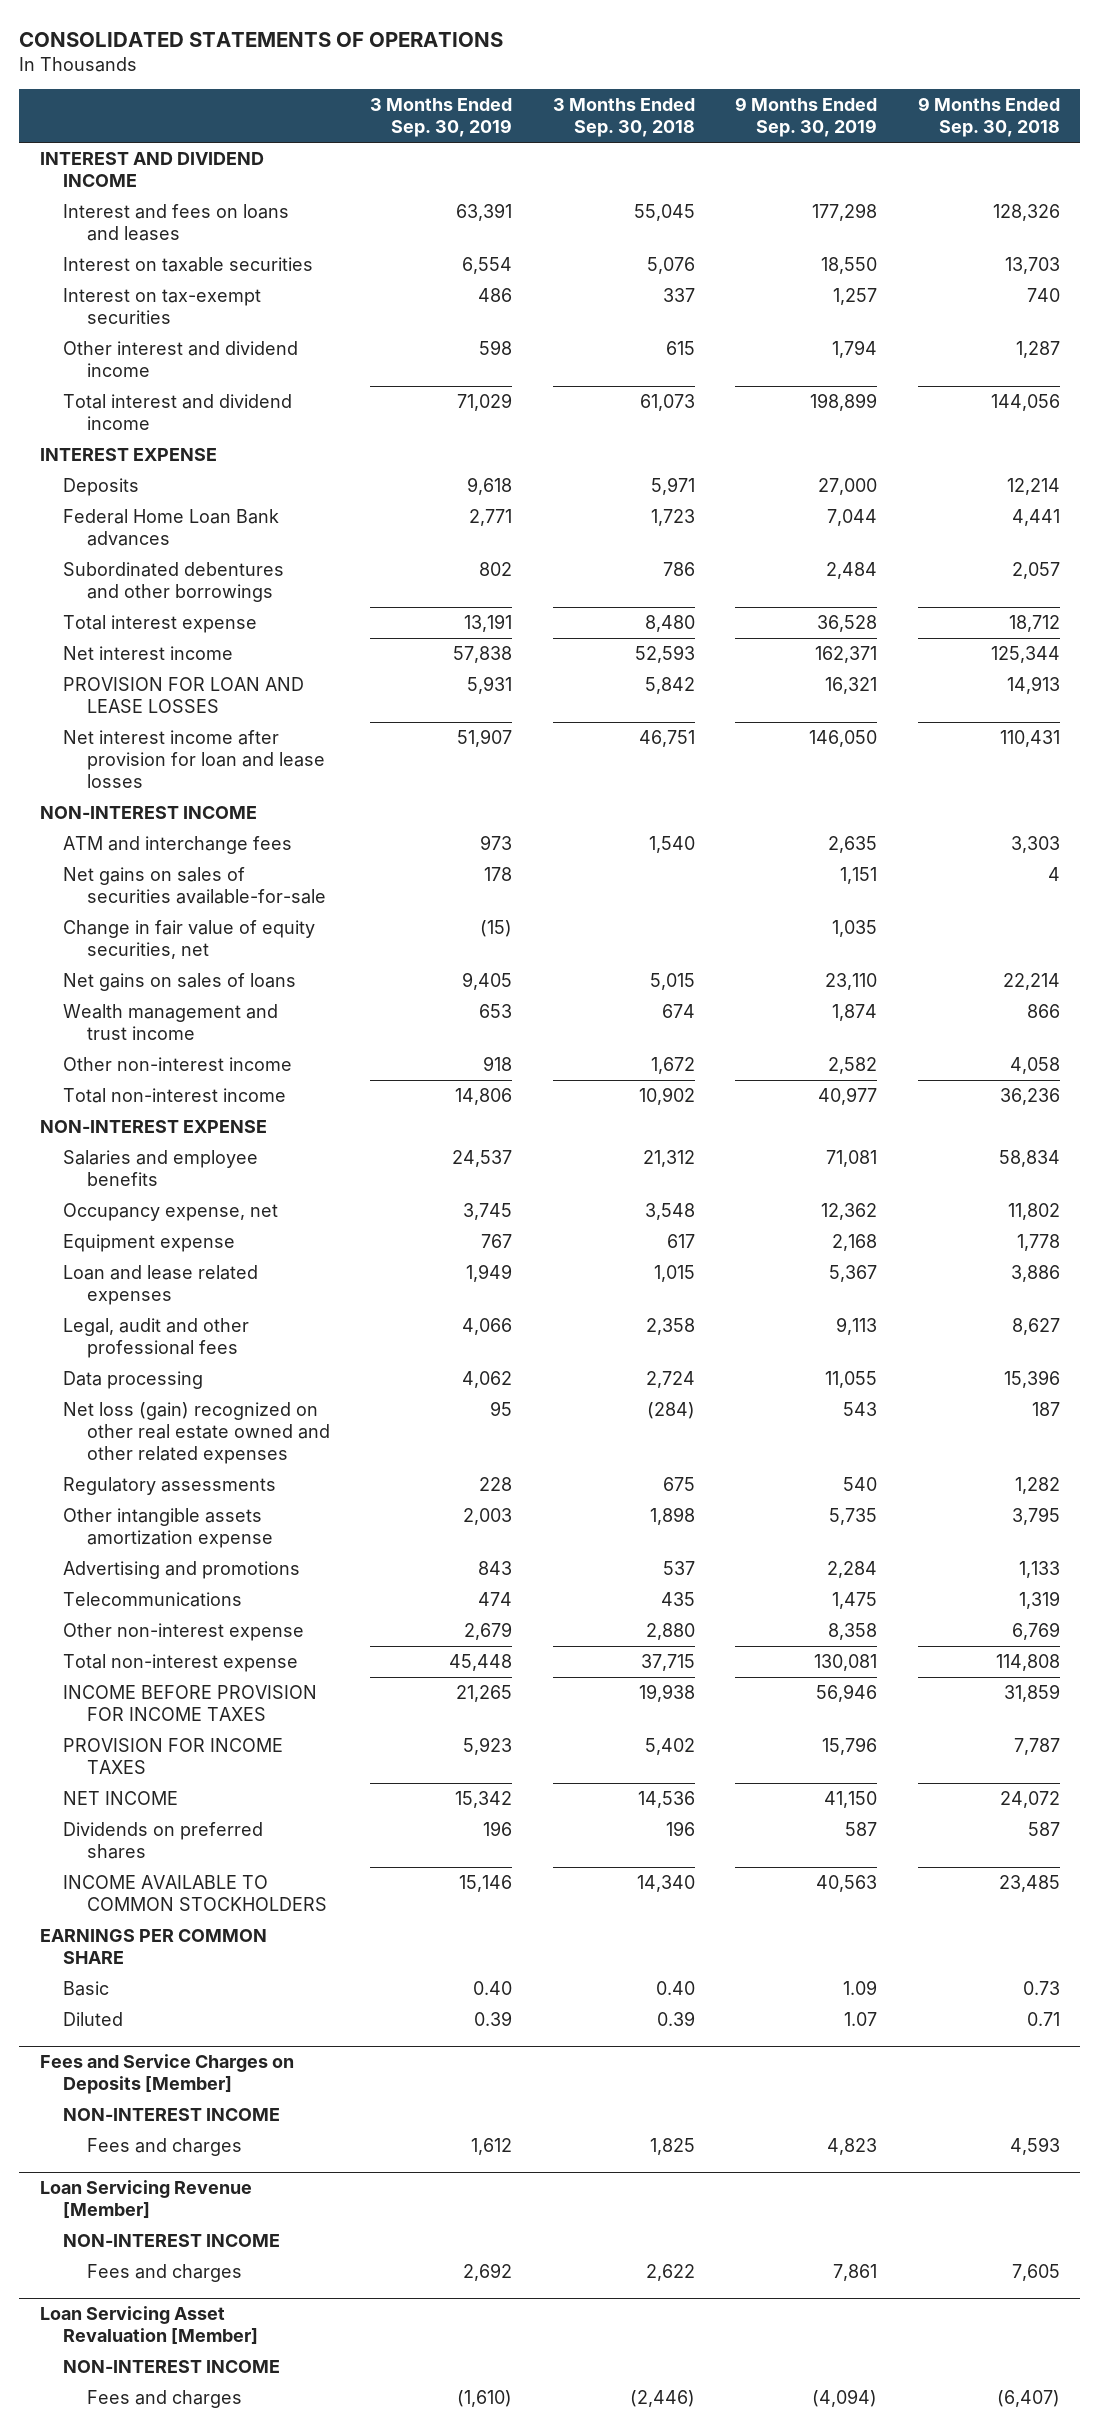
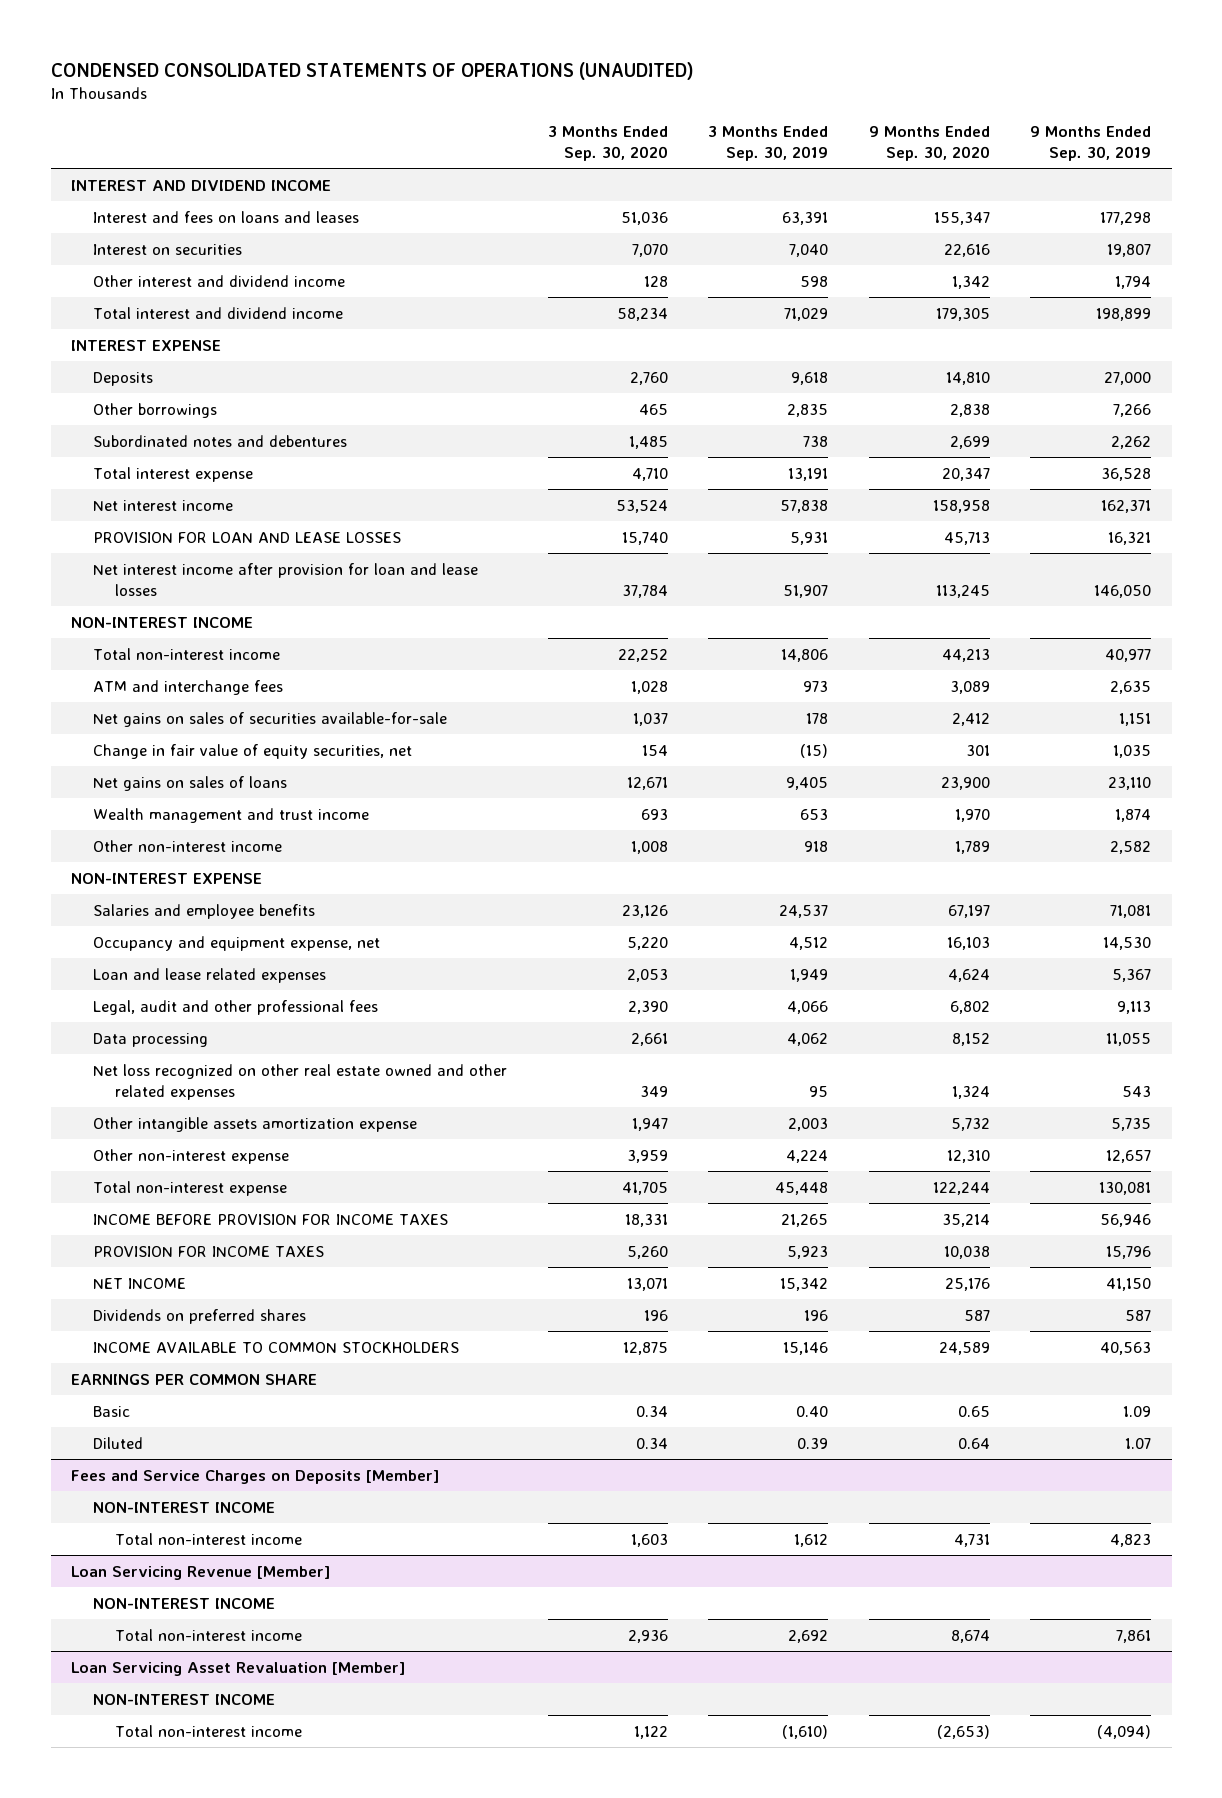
- CONSOLIDATED STATEMENTS OF OPERATIONS
+ CONDENSED CONSOLIDATED STATEMENTS OF OPERATIONS (UNAUDITED)
- | 3 Months Ended Sep. 30, 2019 | 3 Months Ended Sep. 30, 2018 | 9 Months Ended Sep. 30, 2019 | 9 Months Ended Sep. 30, 2018
+ | 3 Months Ended Sep. 30, 2020 | 3 Months Ended Sep. 30, 2019 | 9 Months Ended Sep. 30, 2020 | 9 Months Ended Sep. 30, 2019
- Interest on taxable securities | 6,554 | 5,076 | 18,550 | 13,703
- Interest on tax-exempt securities | 486 | 337 | 1,257 | 740
+ Interest on securities | 7,070 | 7,040 | 22,616 | 19,807
- Federal Home Loan Bank advances | 2,771 | 1,723 | 7,044 | 4,441
- Subordinated debentures and other borrowings | 802 | 786 | 2,484 | 2,057
+ Other borrowings | 465 | 2,835 | 2,838 | 7,266
+ Subordinated notes and debentures | 1,485 | 738 | 2,699 | 2,262
moved up: Total non-interest income | 22,252 | 14,806 | 44,213 | 40,977
- Occupancy expense, net | 3,745 | 3,548 | 12,362 | 11,802
- Equipment expense | 767 | 617 | 2,168 | 1,778
+ Occupancy and equipment expense, net | 5,220 | 4,512 | 16,103 | 14,530
- Net loss (gain) recognized on other real estate owned and other related expenses | 95 | (284) | 543 | 187
- Regulatory assessments | 228 | 675 | 540 | 1,282
+ Net loss recognized on other real estate owned and other related expenses | 349 | 95 | 1,324 | 543
- Advertising and promotions | 843 | 537 | 2,284 | 1,133
- Telecommunications | 474 | 435 | 1,475 | 1,319
- Other non-interest expense | 2,679 | 2,880 | 8,358 | 6,769
+ Other non-interest expense | 3,959 | 4,224 | 12,310 | 12,657
@ Fees and Service Charges on Deposits [Member]
- Fees and charges | 1,612 | 1,825 | 4,823 | 4,593
+ Total non-interest income | 1,603 | 1,612 | 4,731 | 4,823
@ Loan Servicing Revenue [Member]
- Fees and charges | 2,692 | 2,622 | 7,861 | 7,605
+ Total non-interest income | 2,936 | 2,692 | 8,674 | 7,861
@ Loan Servicing Asset Revaluation [Member]
- Fees and charges | (1,610) | (2,446) | (4,094) | (6,407)
+ Total non-interest income | 1,122 | (1,610) | (2,653) | (4,094)

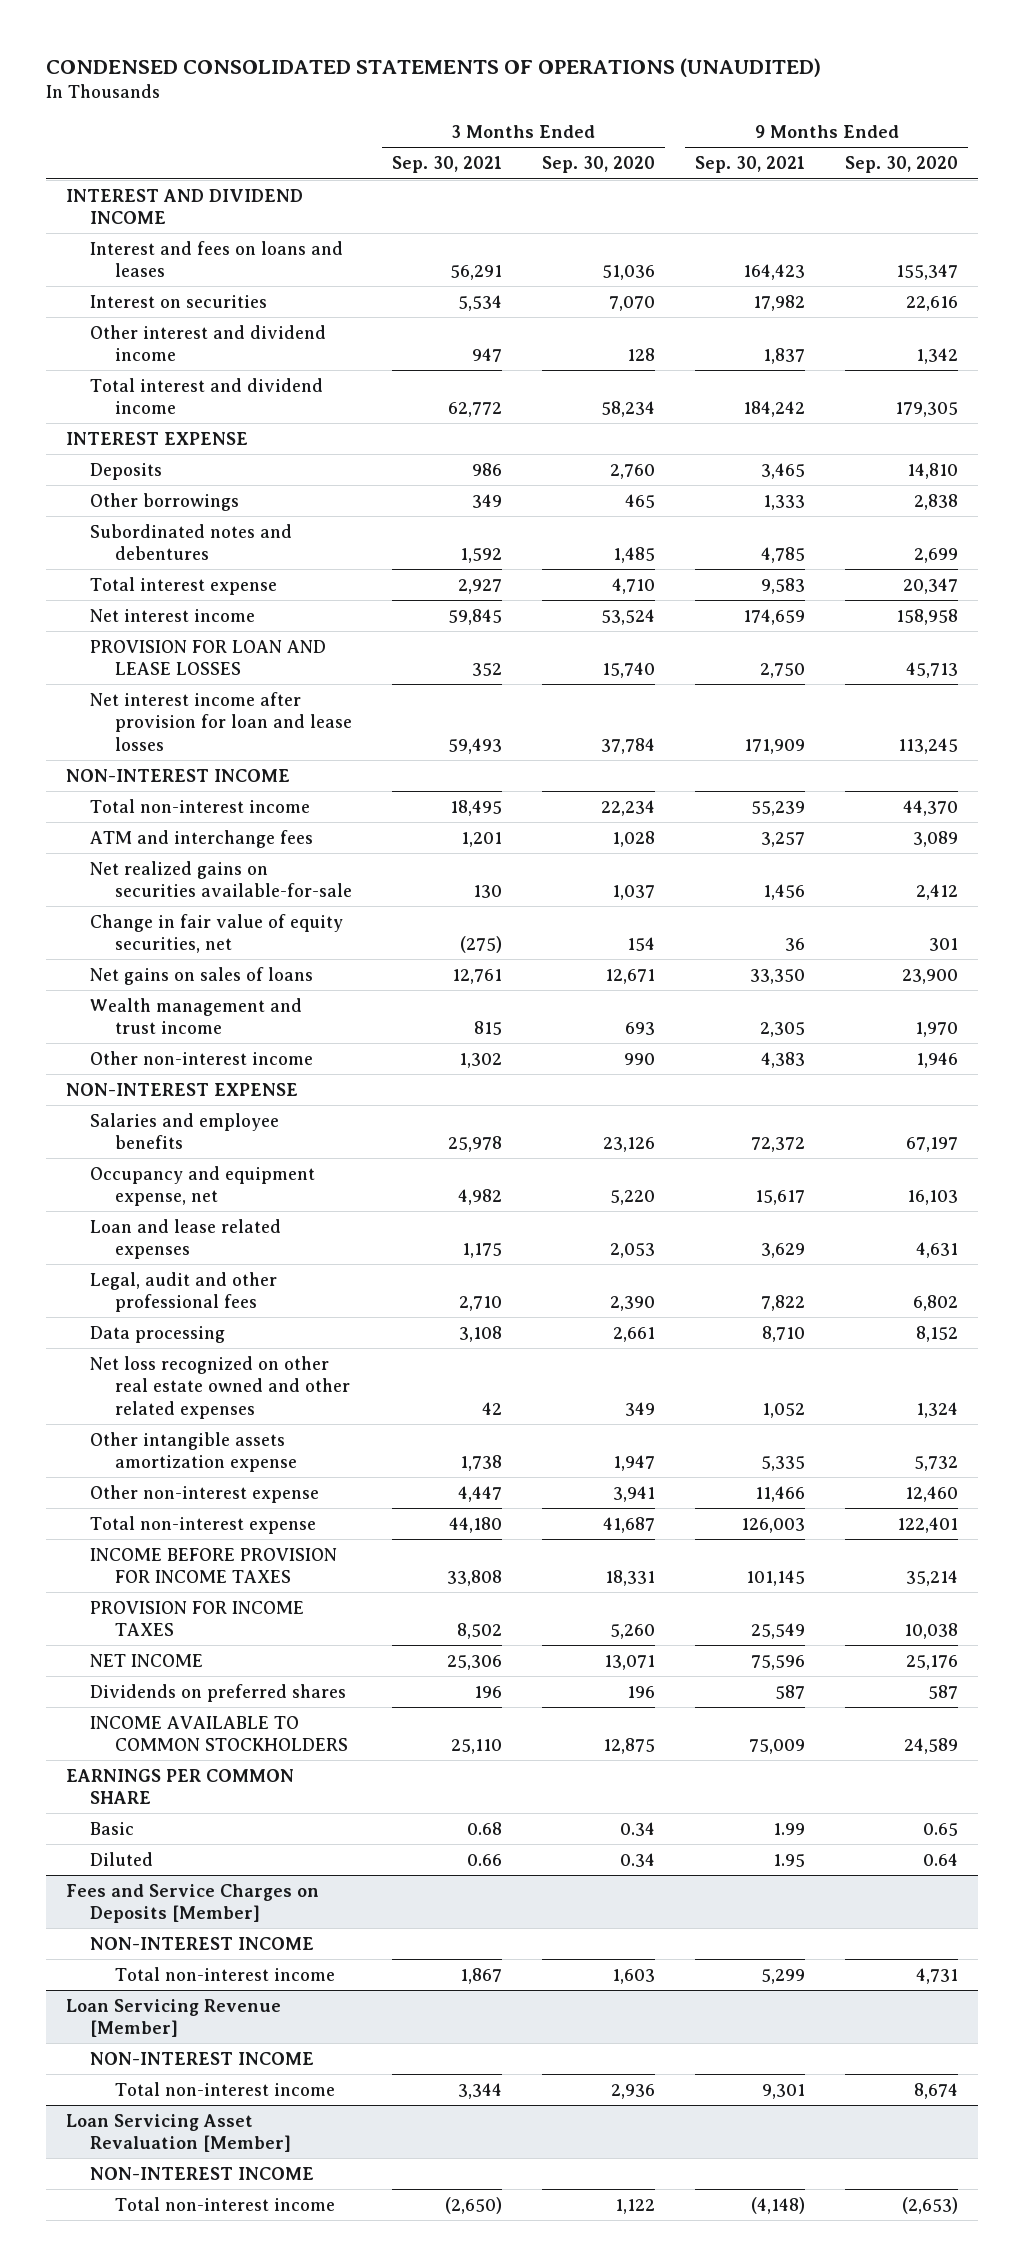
- | 3 Months Ended Sep. 30, 2020 | 3 Months Ended Sep. 30, 2019 | 9 Months Ended Sep. 30, 2020 | 9 Months Ended Sep. 30, 2019
+ | 3 Months Ended Sep. 30, 2021 | 3 Months Ended Sep. 30, 2020 | 9 Months Ended Sep. 30, 2021 | 9 Months Ended Sep. 30, 2020
- Total non-interest income | 22,252 | 14,806 | 44,213 | 40,977
+ Total non-interest income | 18,495 | 22,234 | 55,239 | 44,370
- Net gains on sales of securities available-for-sale | 1,037 | 178 | 2,412 | 1,151
+ Net realized gains on securities available-for-sale | 130 | 1,037 | 1,456 | 2,412
- Other non-interest income | 1,008 | 918 | 1,789 | 2,582
+ Other non-interest income | 1,302 | 990 | 4,383 | 1,946
- Loan and lease related expenses | 2,053 | 1,949 | 4,624 | 5,367
+ Loan and lease related expenses | 1,175 | 2,053 | 3,629 | 4,631
- Other non-interest expense | 3,959 | 4,224 | 12,310 | 12,657
- Total non-interest expense | 41,705 | 45,448 | 122,244 | 130,081
+ Other non-interest expense | 4,447 | 3,941 | 11,466 | 12,460
+ Total non-interest expense | 44,180 | 41,687 | 126,003 | 122,401

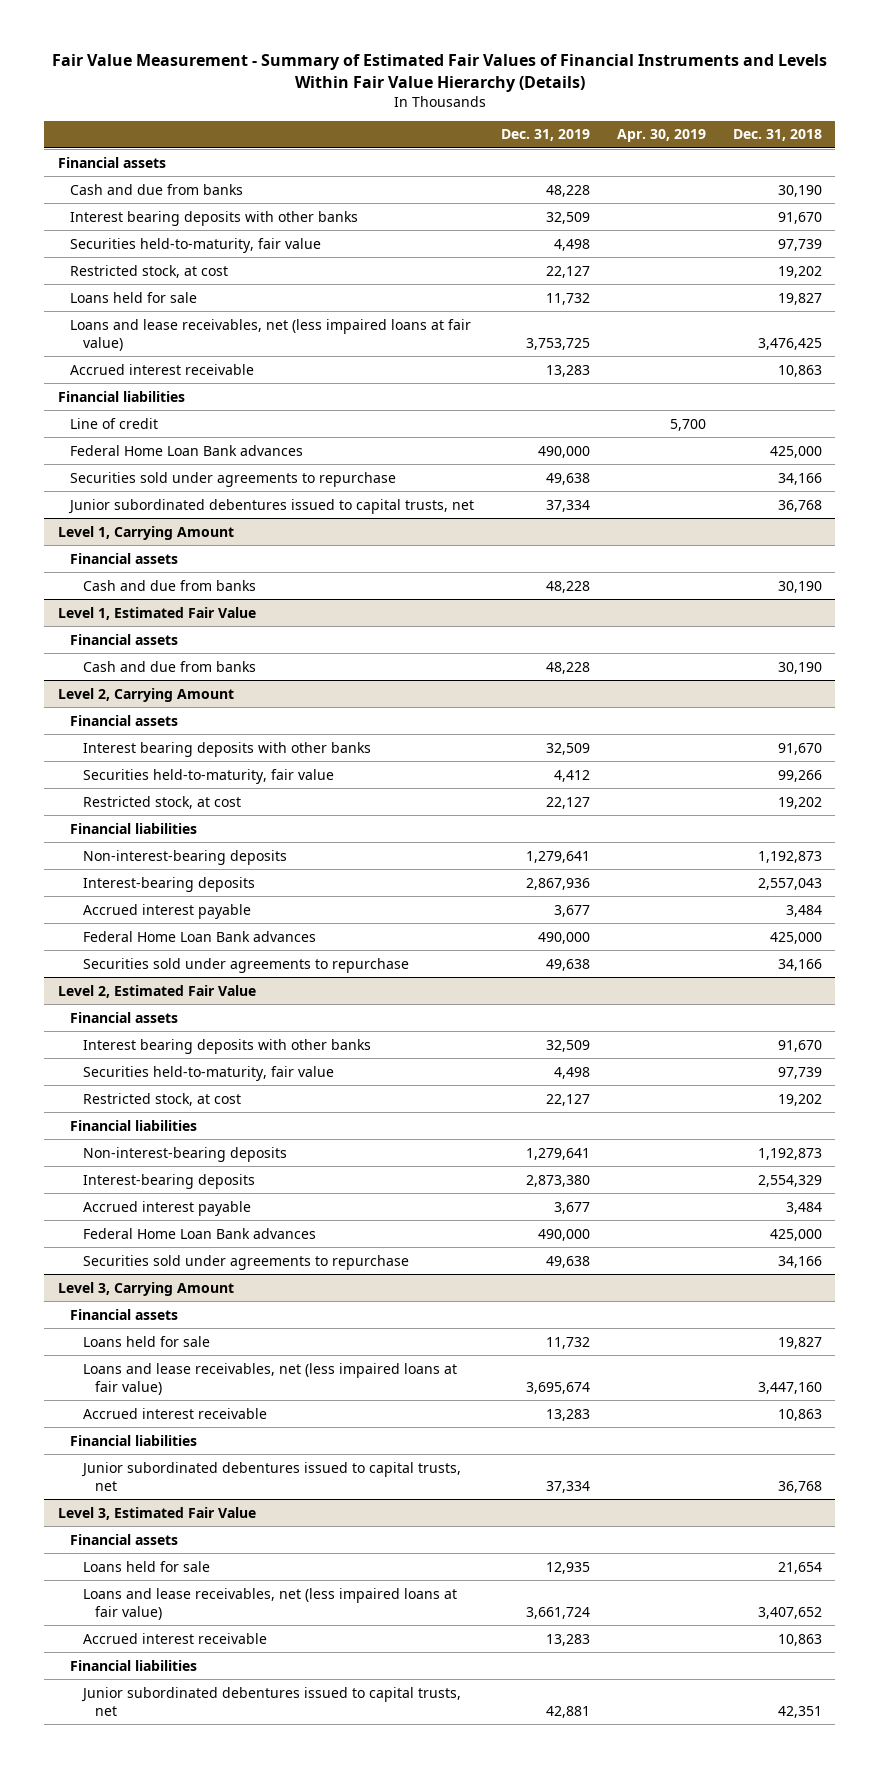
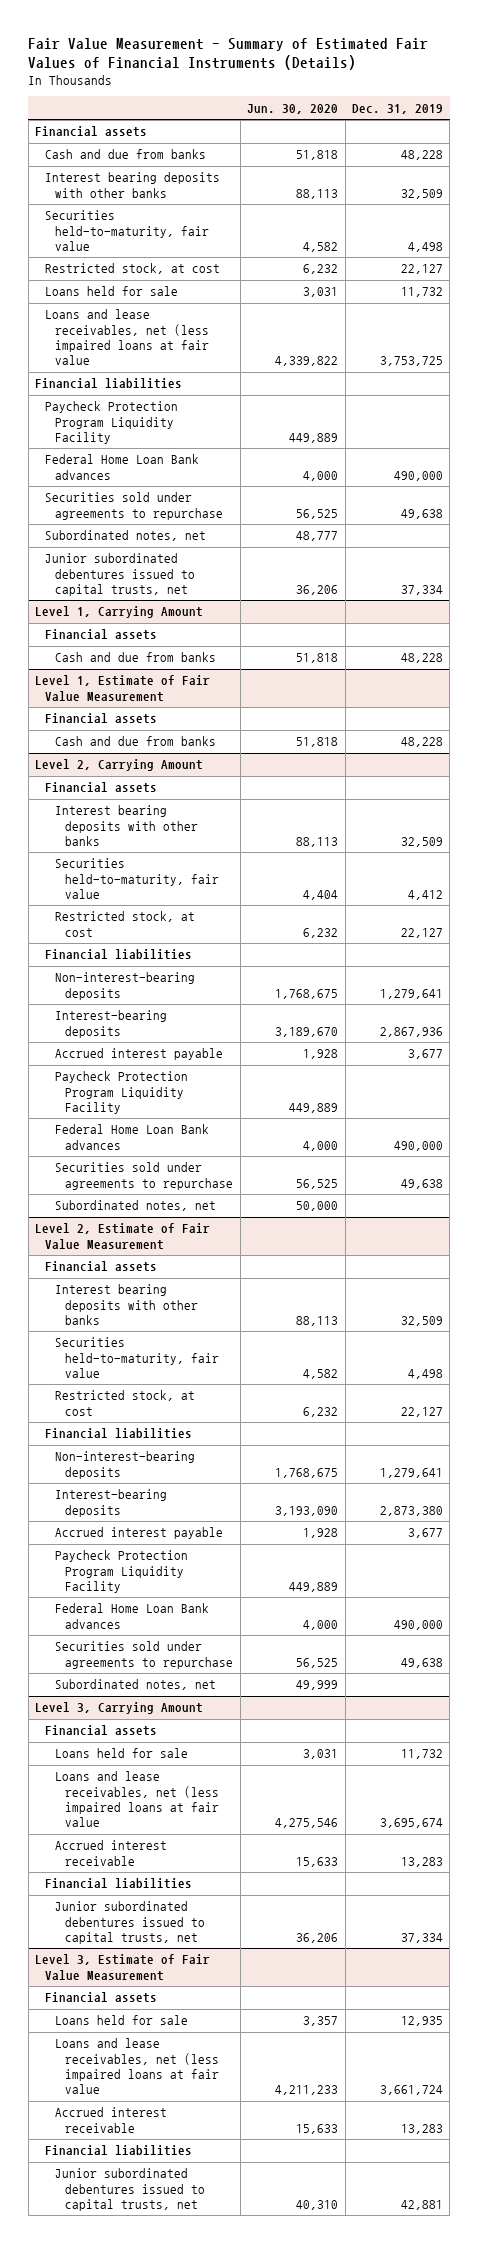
- Fair Value Measurement - Summary of Estimated Fair Values of Financial Instruments and Levels Within Fair Value Hierarchy (Details)
+ Fair Value Measurement - Summary of Estimated Fair Values of Financial Instruments (Details)
- | Dec. 31, 2019 | Apr. 30, 2019 | Dec. 31, 2018
+ | Jun. 30, 2020 | Dec. 31, 2019
- Loans and lease receivables, net (less impaired loans at fair value) | 3,753,725 | | 3,476,425
- Accrued interest receivable | 13,283 | | 10,863
+ Loans and lease receivables, net (less impaired loans at fair value | 4,339,822 | 3,753,725
- Line of credit | | 5,700 |
+ Paycheck Protection Program Liquidity Facility | 449,889 |
+ Subordinated notes, net | 48,777 |
- Level 1, Estimated Fair Value
+ Level 1, Estimate of Fair Value Measurement
@ Level 2, Carrying Amount
+ Paycheck Protection Program Liquidity Facility | 449,889 |
- Level 2, Estimated Fair Value
@ Level 2, Carrying Amount
+ Subordinated notes, net | 50,000 |
+ Level 2, Estimate of Fair Value Measurement
+ Paycheck Protection Program Liquidity Facility | 449,889 |
+ Subordinated notes, net | 49,999 |
@ Level 3, Carrying Amount
- Loans and lease receivables, net (less impaired loans at fair value) | 3,695,674 | | 3,447,160
+ Loans and lease receivables, net (less impaired loans at fair value | 4,275,546 | 3,695,674
- Level 3, Estimated Fair Value
+ Level 3, Estimate of Fair Value Measurement
- Loans and lease receivables, net (less impaired loans at fair value) | 3,661,724 | | 3,407,652
+ Loans and lease receivables, net (less impaired loans at fair value | 4,211,233 | 3,661,724

